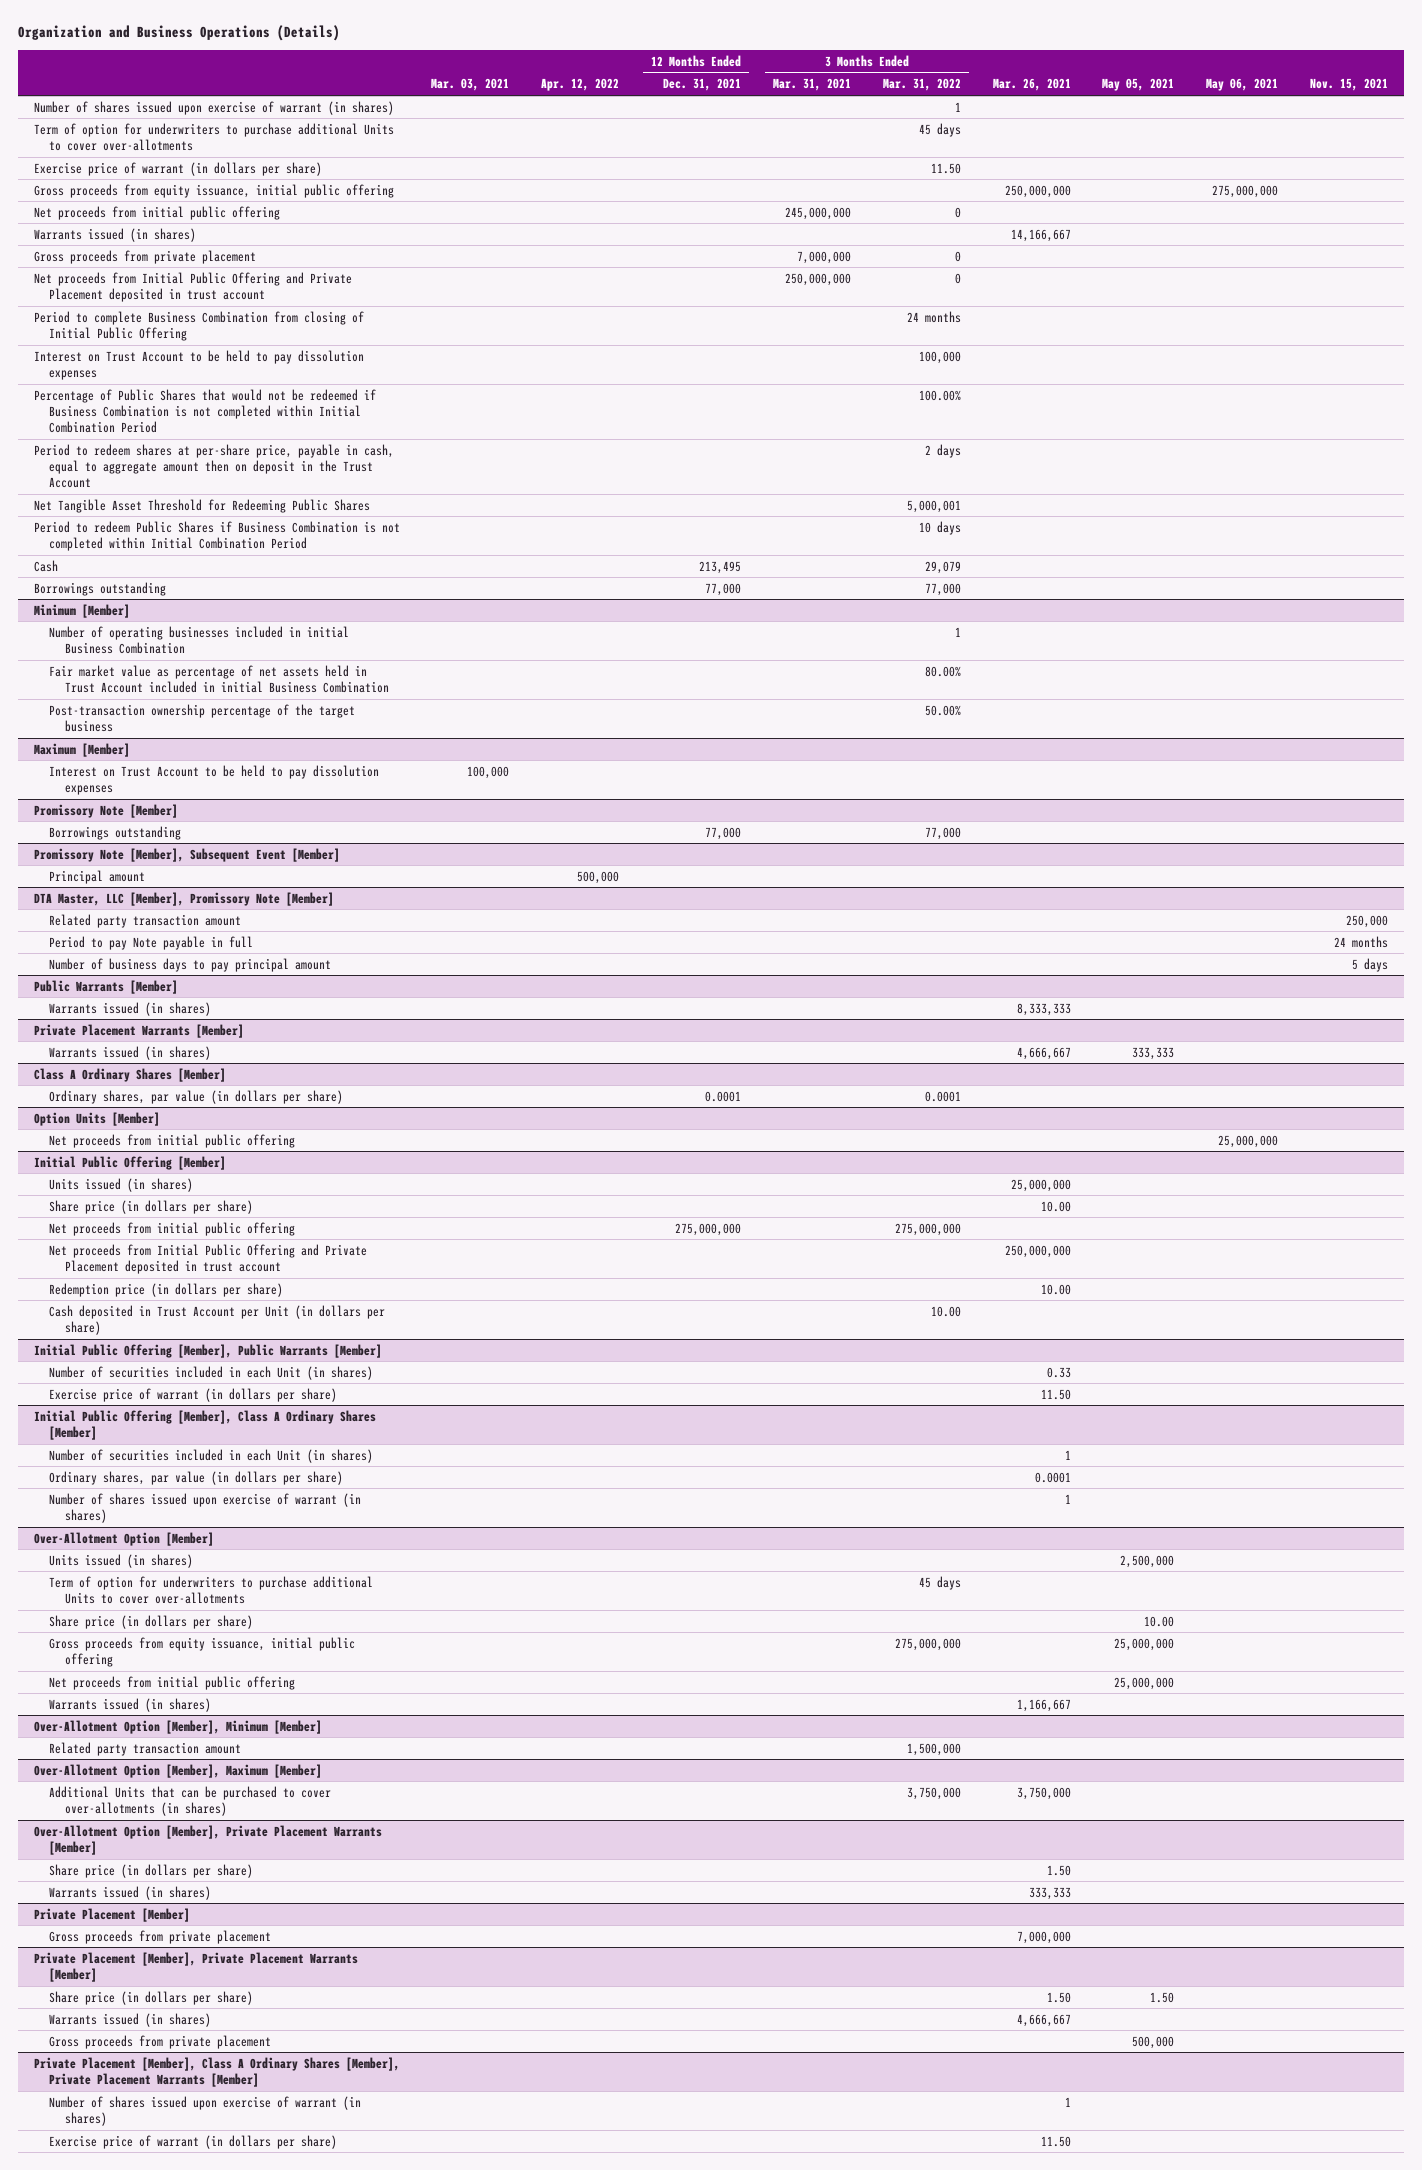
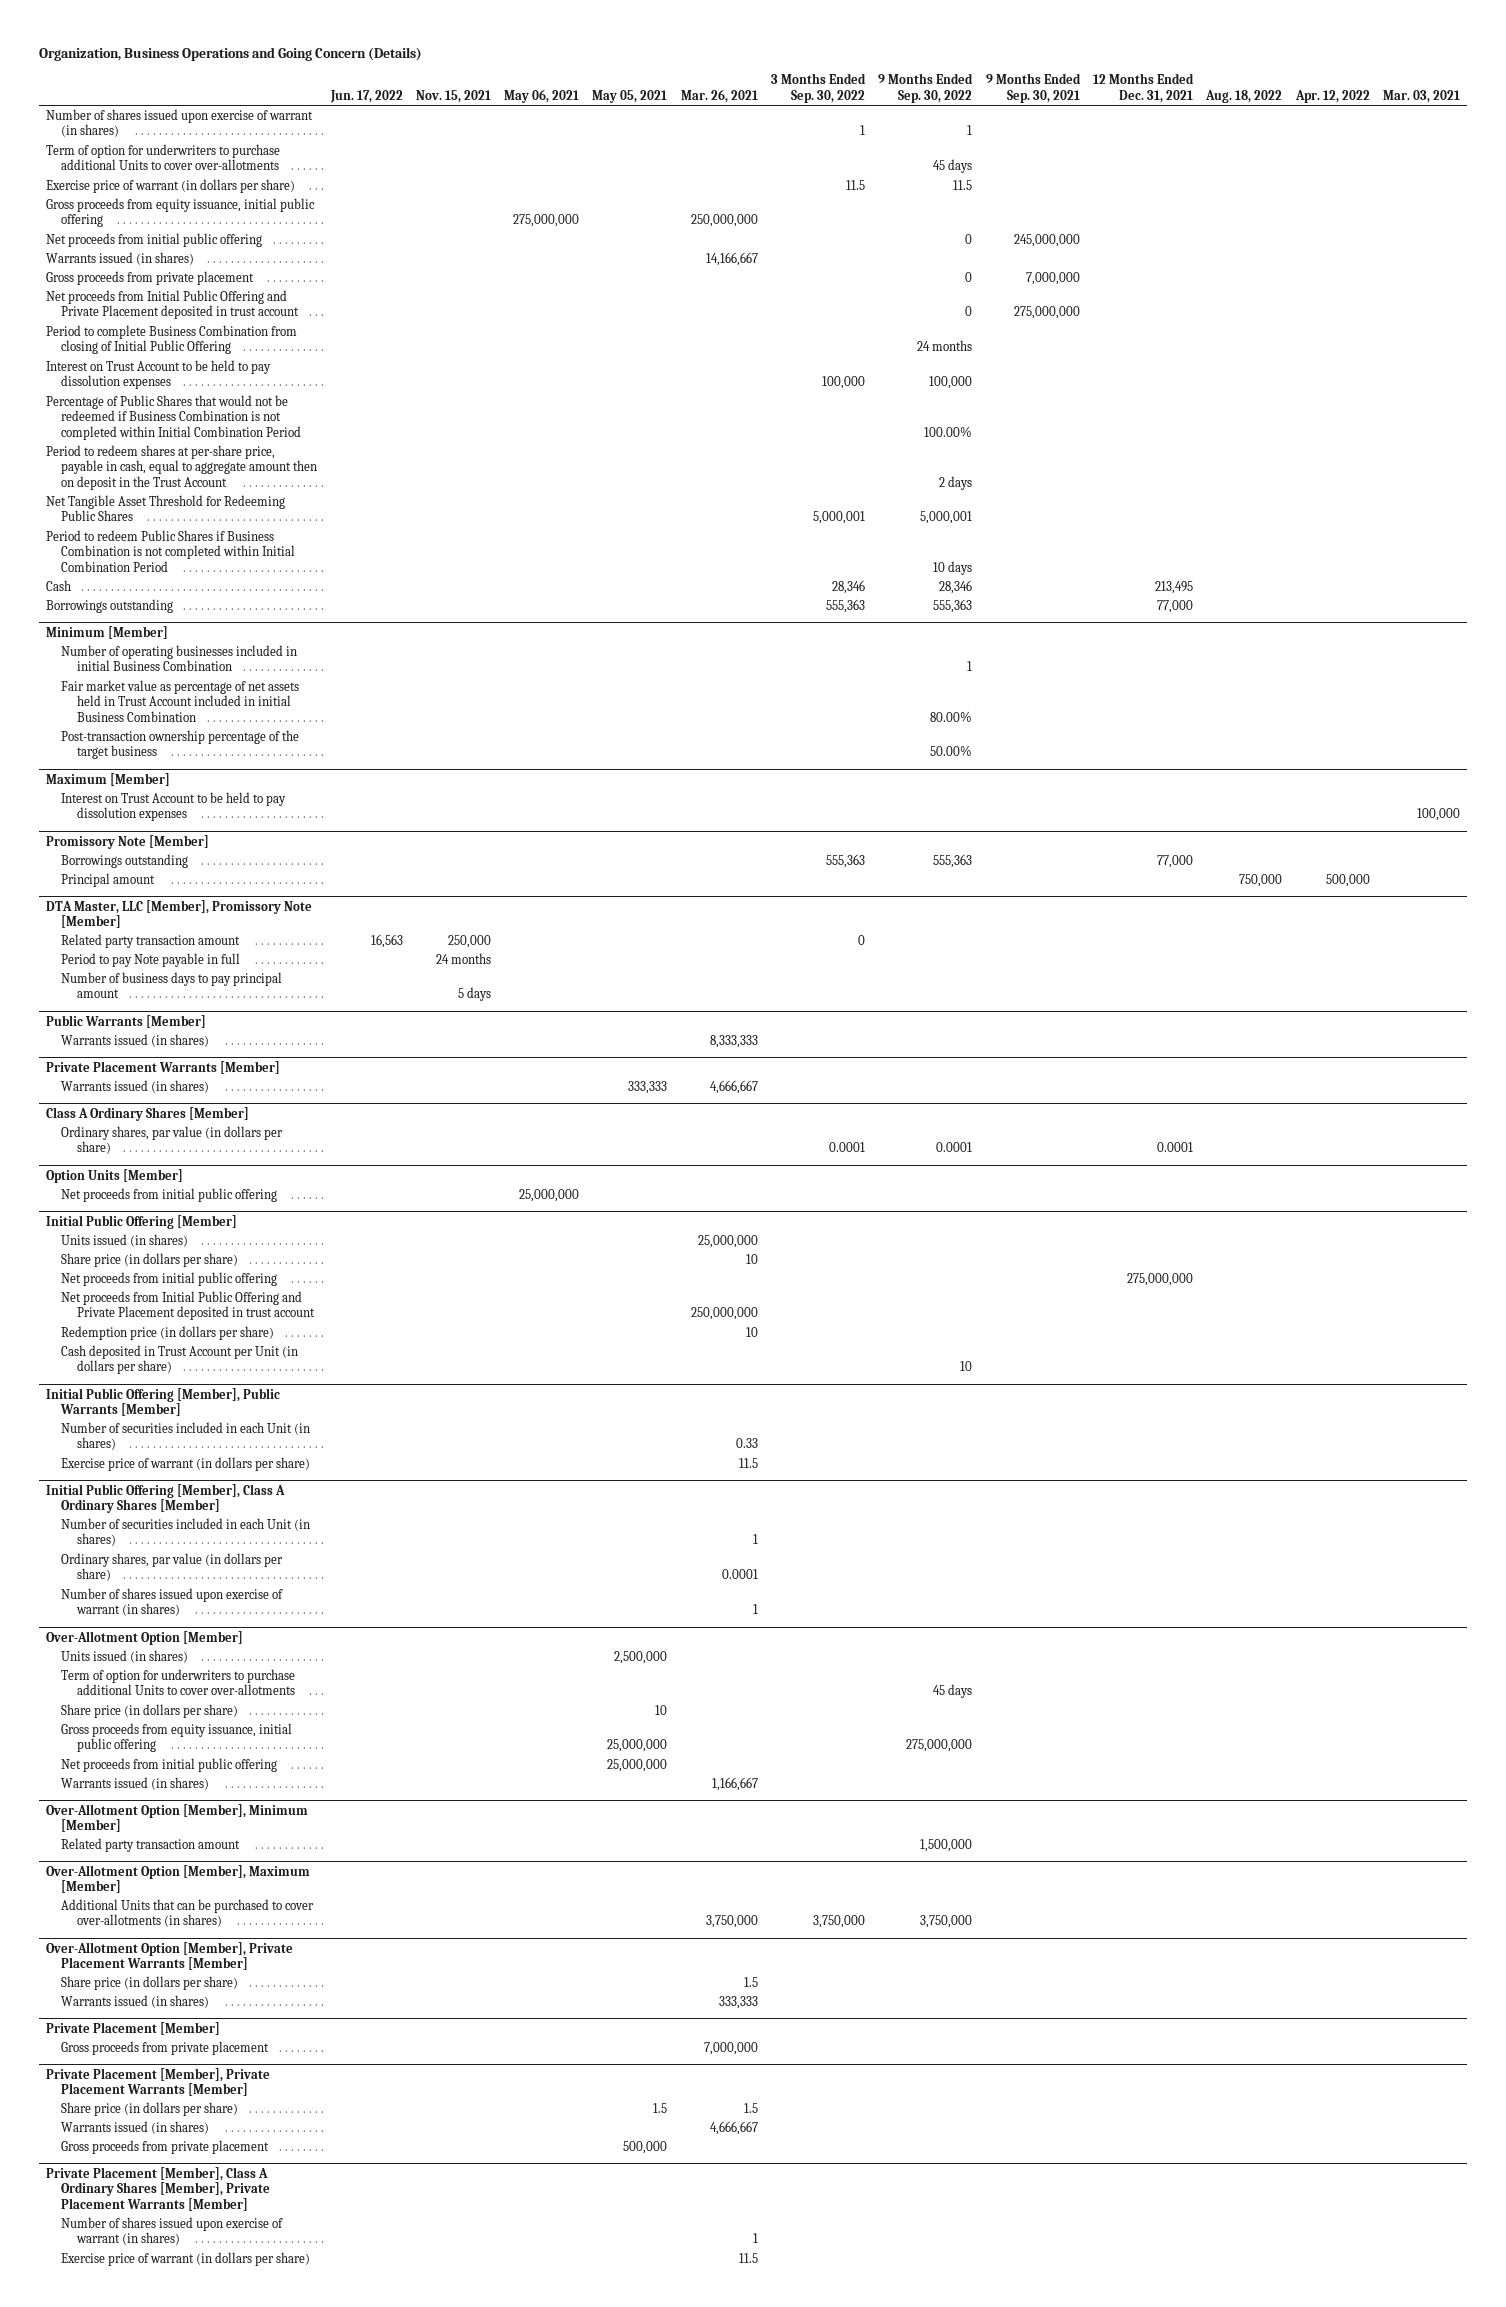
- Organization and Business Operations (Details)
+ Organization, Business Operations and Going Concern (Details)
- | Mar. 03, 2021 | Apr. 12, 2022 | 12 Months Ended Dec. 31, 2021 | 3 Months Ended Mar. 31, 2021 | 3 Months Ended Mar. 31, 2022 | Mar. 26, 2021 | May 05, 2021 | May 06, 2021 | Nov. 15, 2021
+ | Jun. 17, 2022 | Nov. 15, 2021 | May 06, 2021 | May 05, 2021 | Mar. 26, 2021 | 3 Months Ended Sep. 30, 2022 | 9 Months Ended Sep. 30, 2022 | 9 Months Ended Sep. 30, 2021 | 12 Months Ended Dec. 31, 2021 | Aug. 18, 2022 | Apr. 12, 2022 | Mar. 03, 2021
- Promissory Note [Member], Subsequent Event [Member]
- Principal amount | | 500,000 | | | | | | |
@ Promissory Note [Member]
+ Principal amount | | | | | | | | | | 750,000 | 500,000 |
@ Initial Public Offering [Member]
- Share price (in dollars per share) | | | | | | 10.00 | | |
+ Share price (in dollars per share) | | | | | 10 | | | | | | |
- Redemption price (in dollars per share) | | | | | | 10.00 | | |
+ Redemption price (in dollars per share) | | | | | 10 | | | | | | |
@ Initial Public Offering [Member], Public Warrants [Member]
- Exercise price of warrant (in dollars per share) | | | | | | 11.50 | | |
+ Exercise price of warrant (in dollars per share) | | | | | 11.5 | | | | | | |
@ Over-Allotment Option [Member]
- Share price (in dollars per share) | | | | | | | 10.00 | |
+ Share price (in dollars per share) | | | | 10 | | | | | | | |
@ Over-Allotment Option [Member], Private Placement Warrants [Member]
- Share price (in dollars per share) | | | | | | 1.50 | | |
+ Share price (in dollars per share) | | | | | 1.5 | | | | | | |
@ Private Placement [Member], Private Placement Warrants [Member]
- Share price (in dollars per share) | | | | | | 1.50 | 1.50 | |
+ Share price (in dollars per share) | | | | 1.5 | 1.5 | | | | | | |
@ Private Placement [Member], Class A Ordinary Shares [Member], Private Placement Warrants [Member]
- Exercise price of warrant (in dollars per share) | | | | | | 11.50 | | |
+ Exercise price of warrant (in dollars per share) | | | | | 11.5 | | | | | | |

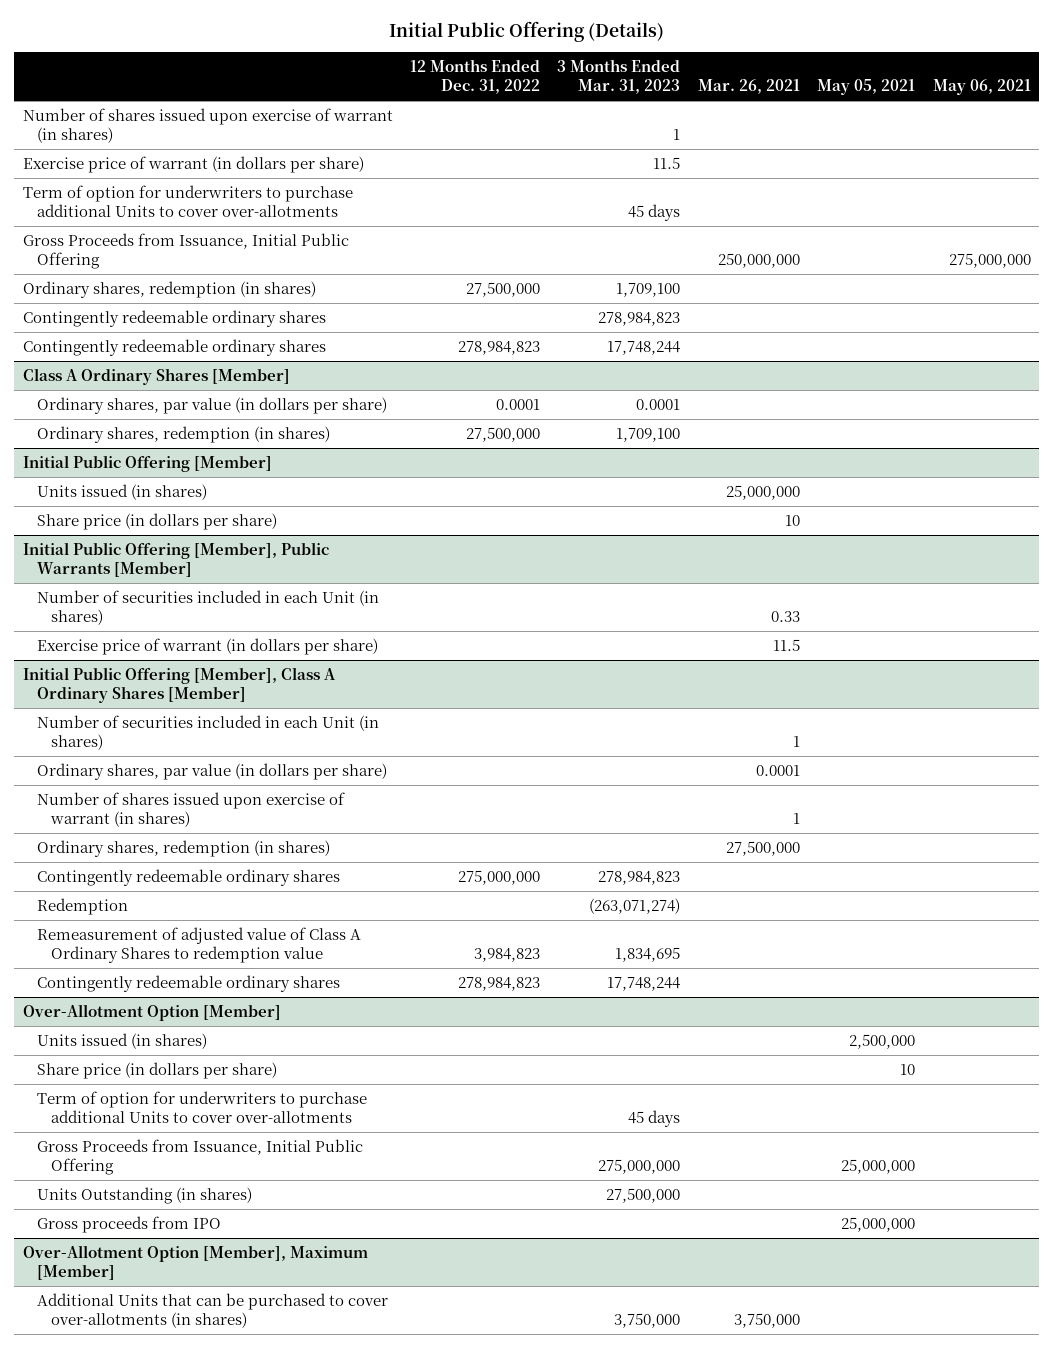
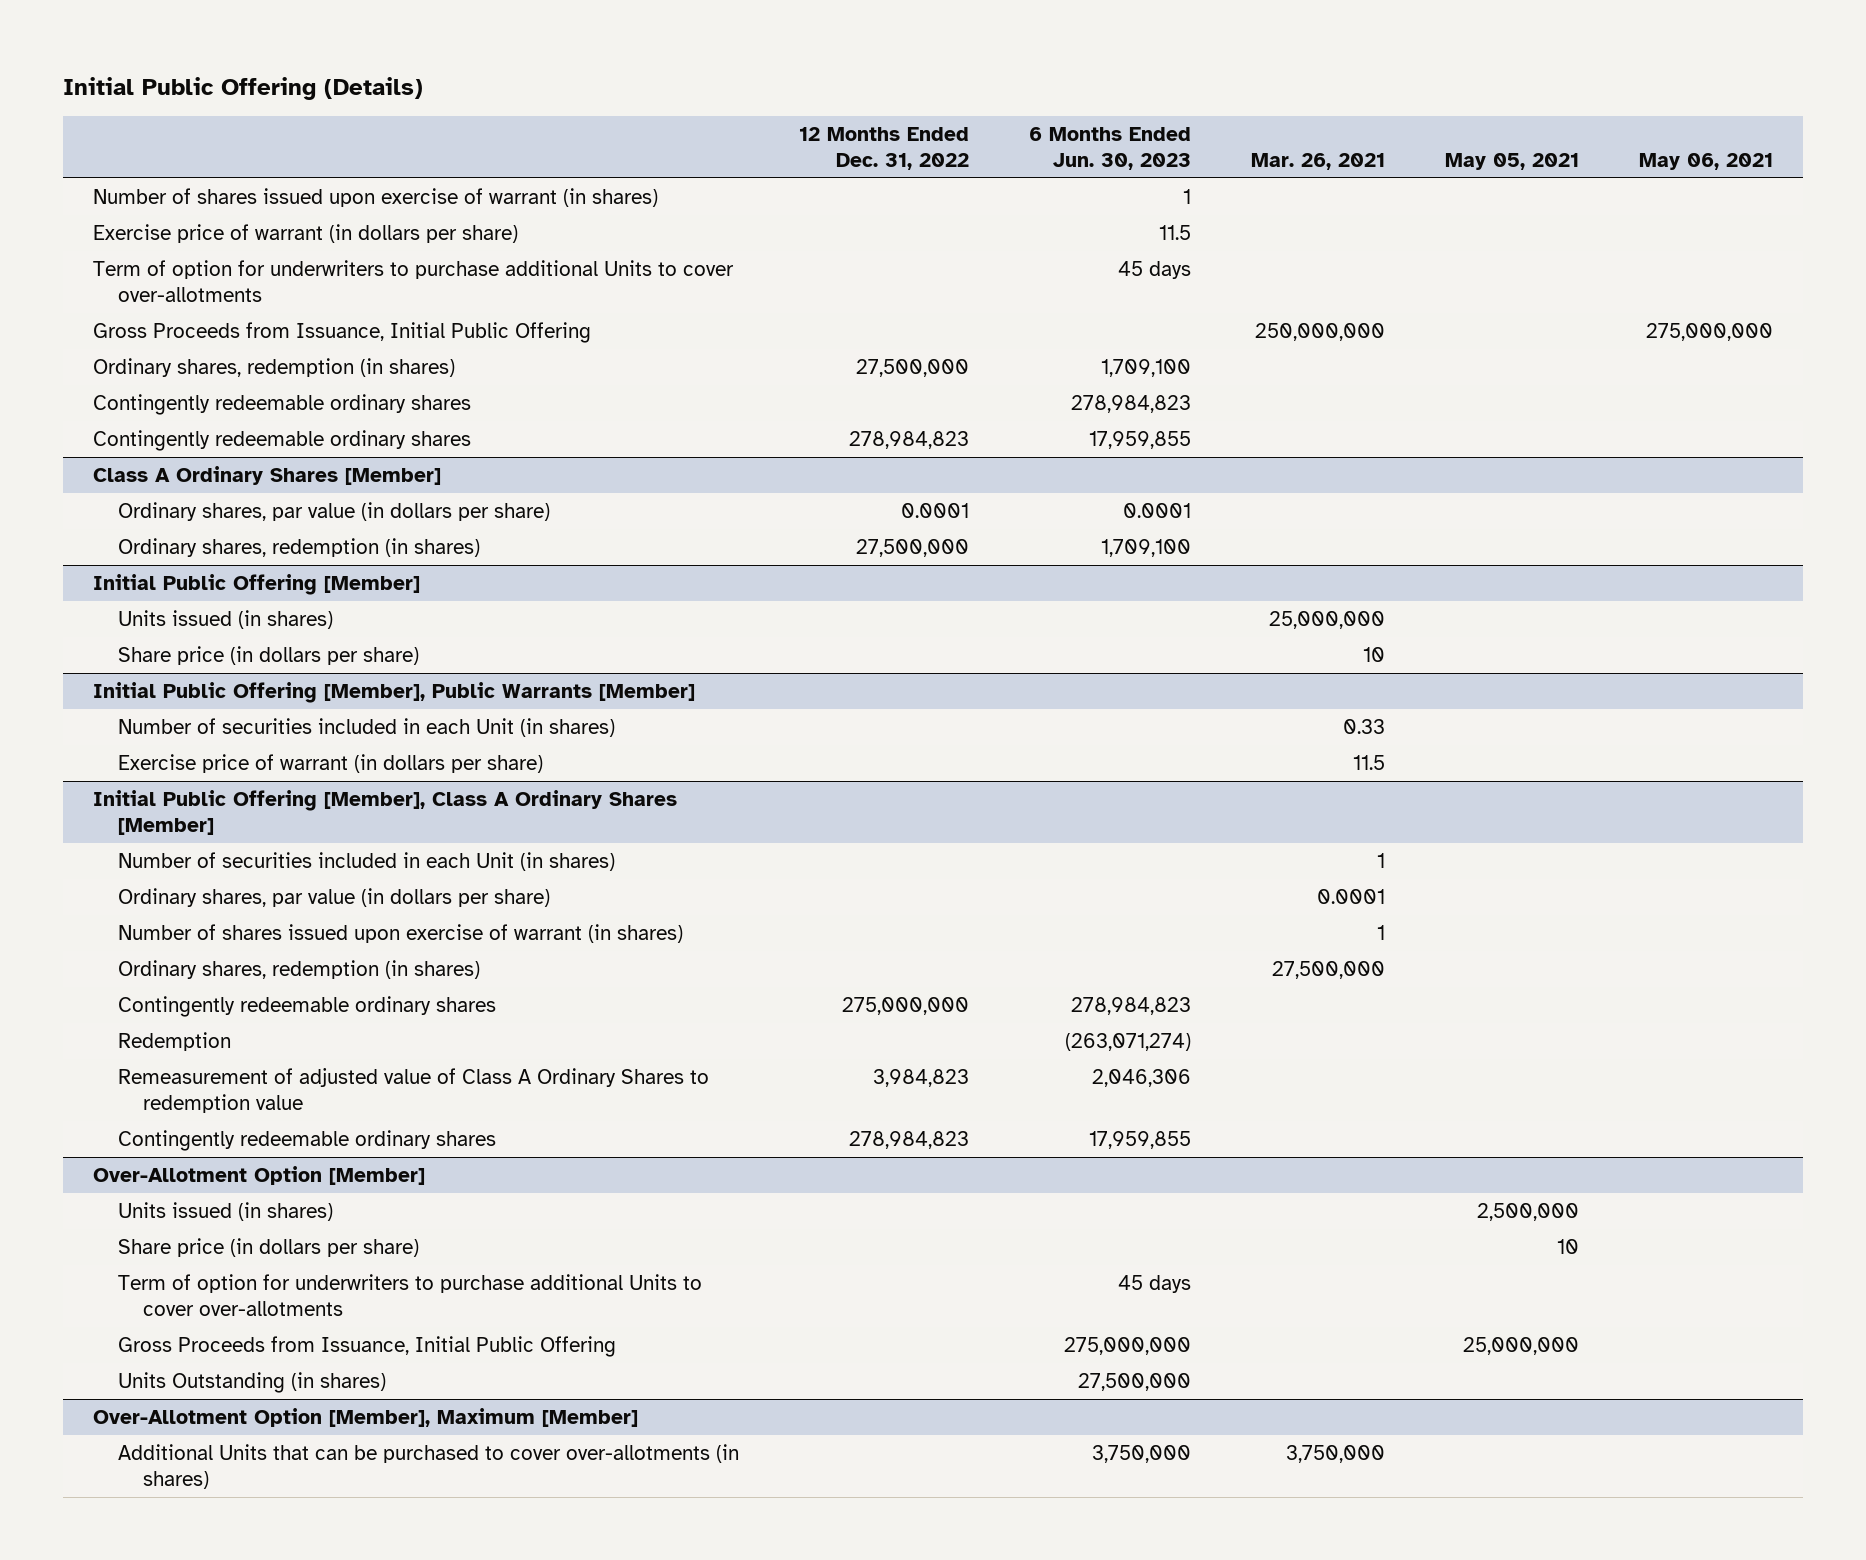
- | 12 Months Ended Dec. 31, 2022 | 3 Months Ended Mar. 31, 2023 | Mar. 26, 2021 | May 05, 2021 | May 06, 2021
+ | 12 Months Ended Dec. 31, 2022 | 6 Months Ended Jun. 30, 2023 | Mar. 26, 2021 | May 05, 2021 | May 06, 2021
@ Over-Allotment Option [Member]
- Gross proceeds from IPO | | | | 25,000,000 |

